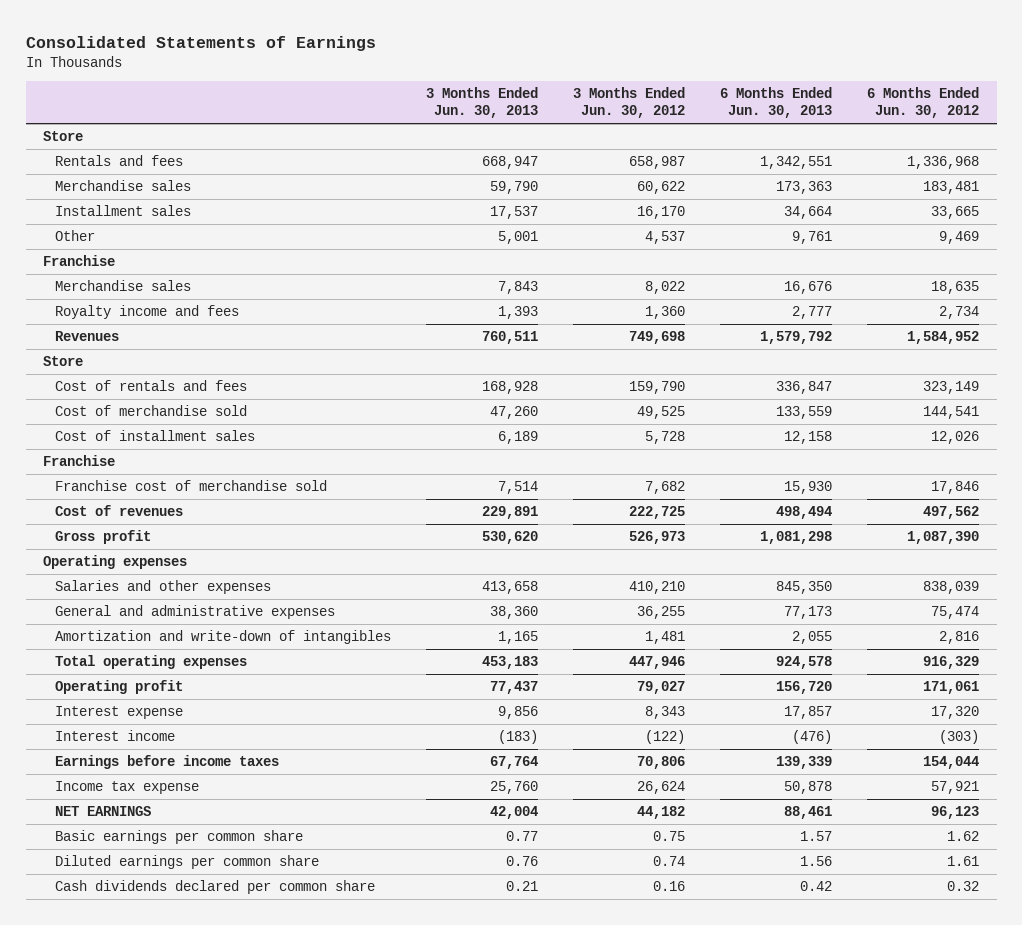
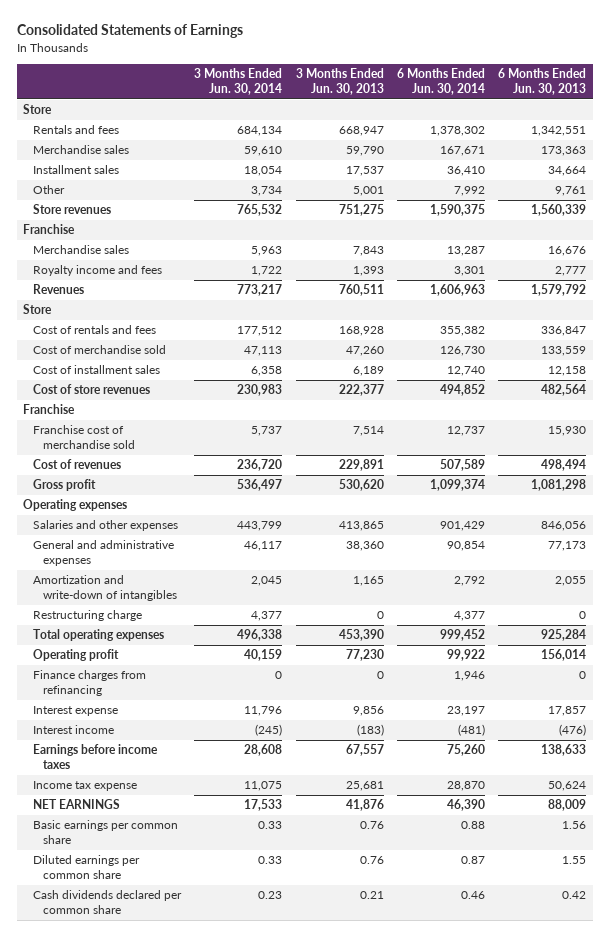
- | 3 Months Ended Jun. 30, 2013 | 3 Months Ended Jun. 30, 2012 | 6 Months Ended Jun. 30, 2013 | 6 Months Ended Jun. 30, 2012
+ | 3 Months Ended Jun. 30, 2014 | 3 Months Ended Jun. 30, 2013 | 6 Months Ended Jun. 30, 2014 | 6 Months Ended Jun. 30, 2013
+ Store revenues | 765,532 | 751,275 | 1,590,375 | 1,560,339
+ Cost of store revenues | 230,983 | 222,377 | 494,852 | 482,564
- Salaries and other expenses | 413,658 | 410,210 | 845,350 | 838,039
+ Salaries and other expenses | 443,799 | 413,865 | 901,429 | 846,056
- Total operating expenses | 453,183 | 447,946 | 924,578 | 916,329
- Operating profit | 77,437 | 79,027 | 156,720 | 171,061
+ Restructuring charge | 4,377 | 0 | 4,377 | 0
+ Total operating expenses | 496,338 | 453,390 | 999,452 | 925,284
+ Operating profit | 40,159 | 77,230 | 99,922 | 156,014
+ Finance charges from refinancing | 0 | 0 | 1,946 | 0
- Earnings before income taxes | 67,764 | 70,806 | 139,339 | 154,044
- Income tax expense | 25,760 | 26,624 | 50,878 | 57,921
- NET EARNINGS | 42,004 | 44,182 | 88,461 | 96,123
- Basic earnings per common share | 0.77 | 0.75 | 1.57 | 1.62
- Diluted earnings per common share | 0.76 | 0.74 | 1.56 | 1.61
+ Earnings before income taxes | 28,608 | 67,557 | 75,260 | 138,633
+ Income tax expense | 11,075 | 25,681 | 28,870 | 50,624
+ NET EARNINGS | 17,533 | 41,876 | 46,390 | 88,009
+ Basic earnings per common share | 0.33 | 0.76 | 0.88 | 1.56
+ Diluted earnings per common share | 0.33 | 0.76 | 0.87 | 1.55

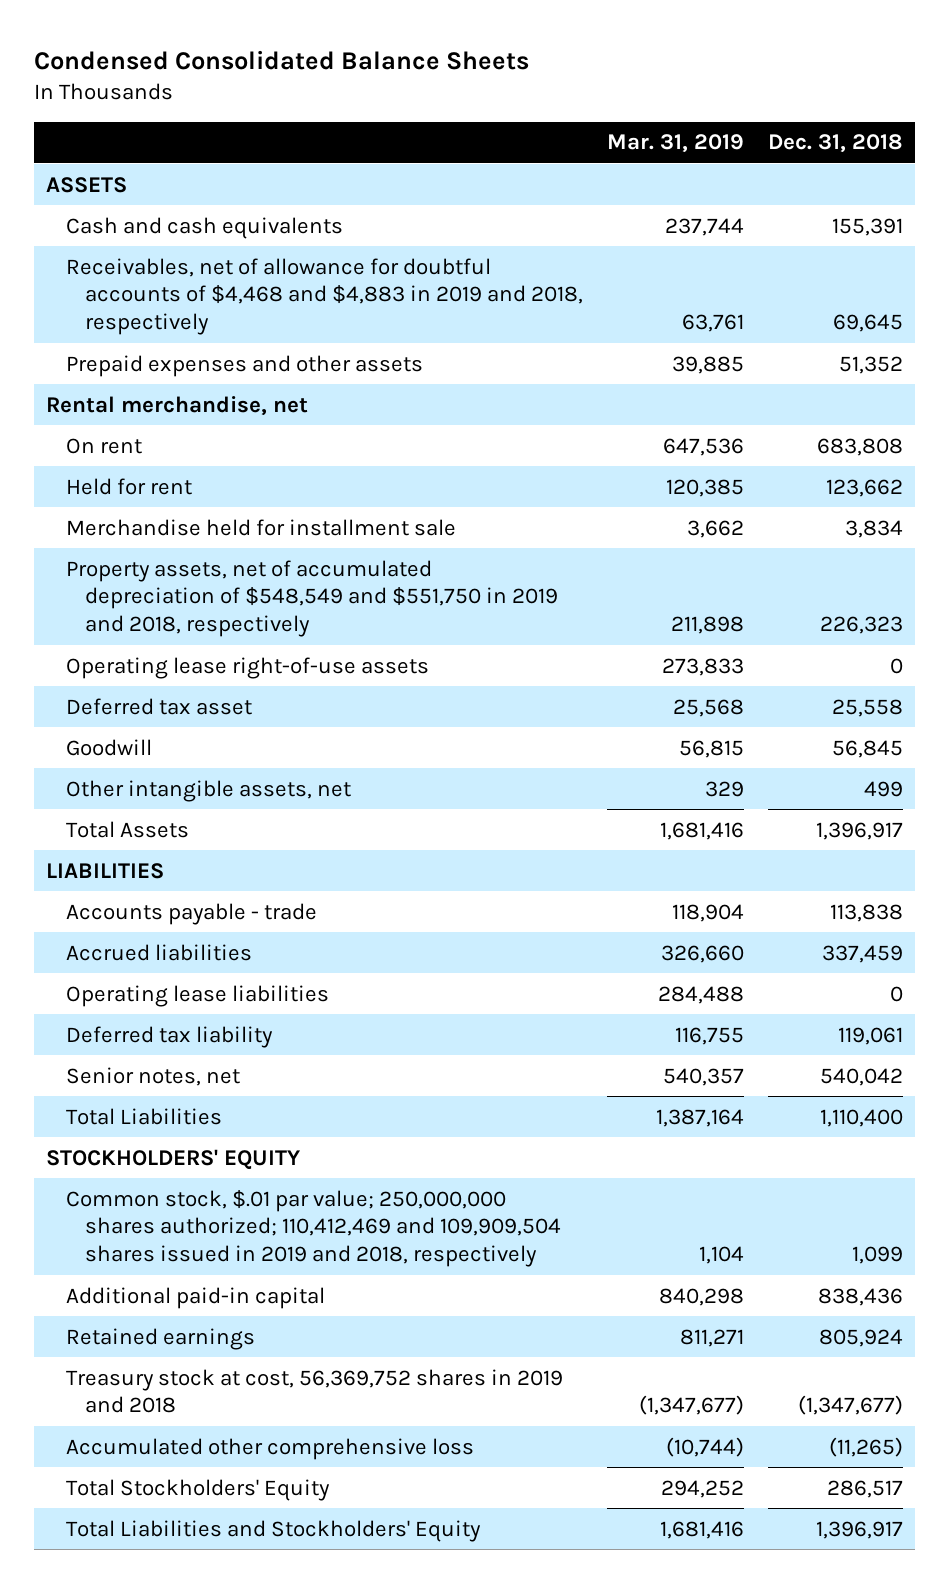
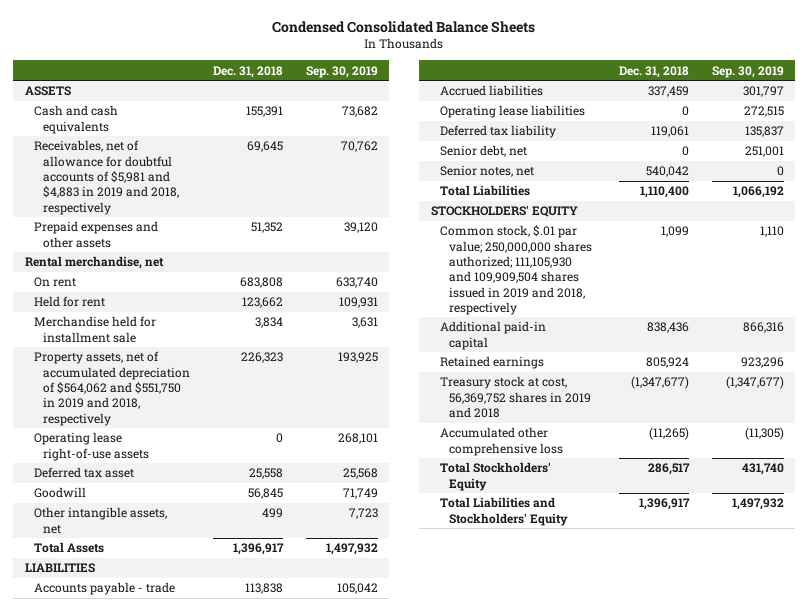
- | Mar. 31, 2019 | Dec. 31, 2018
+ | Dec. 31, 2018 | Sep. 30, 2019
- Receivables, net of allowance for doubtful accounts of $4,468 and $4,883 in 2019 and 2018, respectively | 63,761 | 69,645
+ Receivables, net of allowance for doubtful accounts of $5,981 and $4,883 in 2019 and 2018, respectively | 69,645 | 70,762
- Property assets, net of accumulated depreciation of $548,549 and $551,750 in 2019 and 2018, respectively | 211,898 | 226,323
+ Property assets, net of accumulated depreciation of $564,062 and $551,750 in 2019 and 2018, respectively | 226,323 | 193,925
+ Senior debt, net | 0 | 251,001
- Common stock, $.01 par value; 250,000,000 shares authorized; 110,412,469 and 109,909,504 shares issued in 2019 and 2018, respectively | 1,104 | 1,099
+ Common stock, $.01 par value; 250,000,000 shares authorized; 111,105,930 and 109,909,504 shares issued in 2019 and 2018, respectively | 1,099 | 1,110

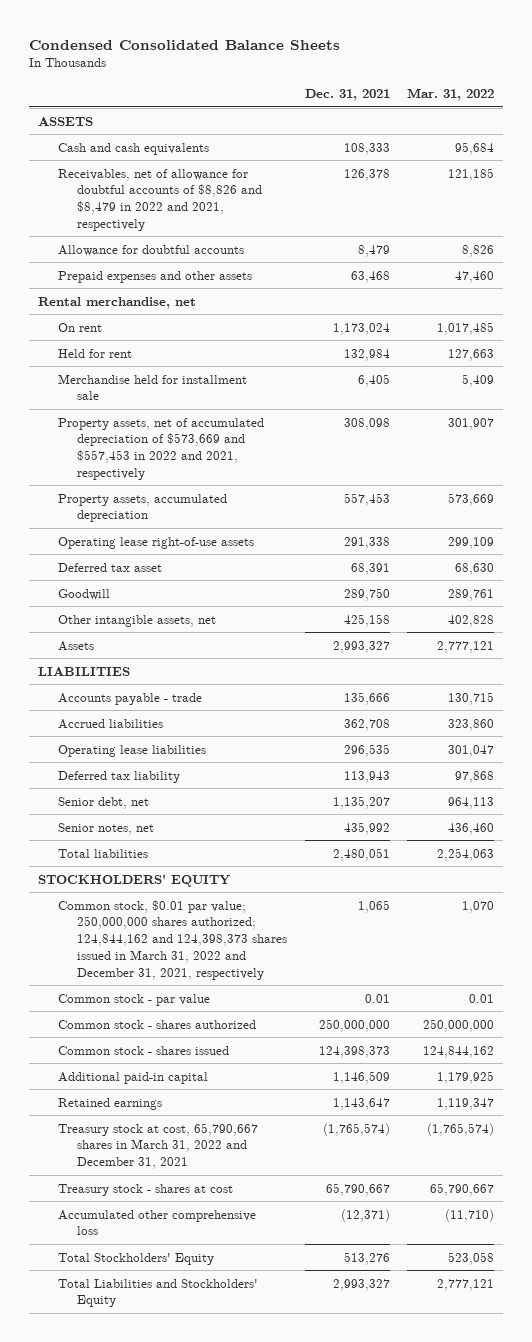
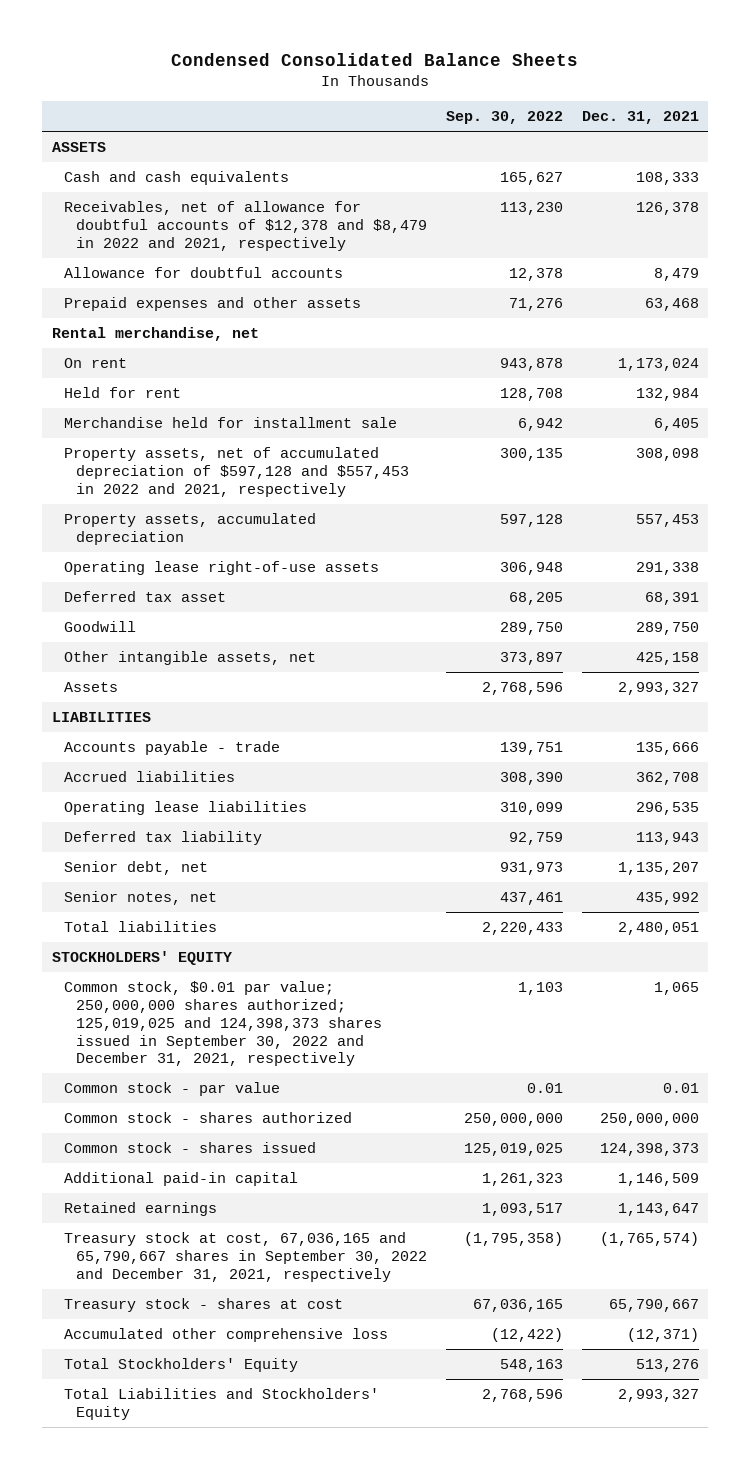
- | Dec. 31, 2021 | Mar. 31, 2022
+ | Sep. 30, 2022 | Dec. 31, 2021
- Receivables, net of allowance for doubtful accounts of $8,826 and $8,479 in 2022 and 2021, respectively | 126,378 | 121,185
+ Receivables, net of allowance for doubtful accounts of $12,378 and $8,479 in 2022 and 2021, respectively | 113,230 | 126,378
- Property assets, net of accumulated depreciation of $573,669 and $557,453 in 2022 and 2021, respectively | 308,098 | 301,907
+ Property assets, net of accumulated depreciation of $597,128 and $557,453 in 2022 and 2021, respectively | 300,135 | 308,098
- Common stock, $0.01 par value; 250,000,000 shares authorized; 124,844,162 and 124,398,373 shares issued in March 31, 2022 and December 31, 2021, respectively | 1,065 | 1,070
+ Common stock, $0.01 par value; 250,000,000 shares authorized; 125,019,025 and 124,398,373 shares issued in September 30, 2022 and December 31, 2021, respectively | 1,103 | 1,065
- Treasury stock at cost, 65,790,667 shares in March 31, 2022 and December 31, 2021 | (1,765,574) | (1,765,574)
+ Treasury stock at cost, 67,036,165 and 65,790,667 shares in September 30, 2022 and December 31, 2021, respectively | (1,795,358) | (1,765,574)

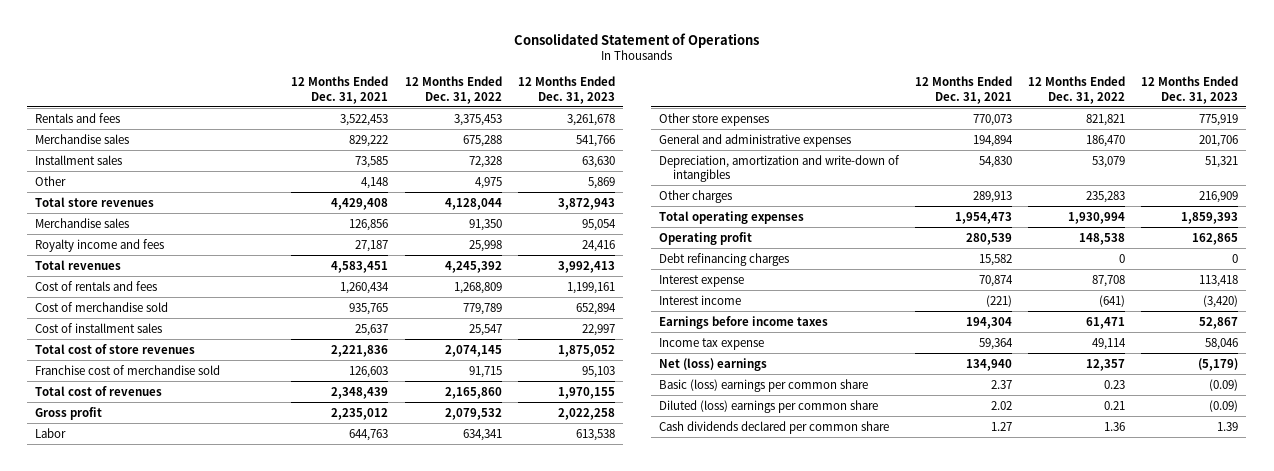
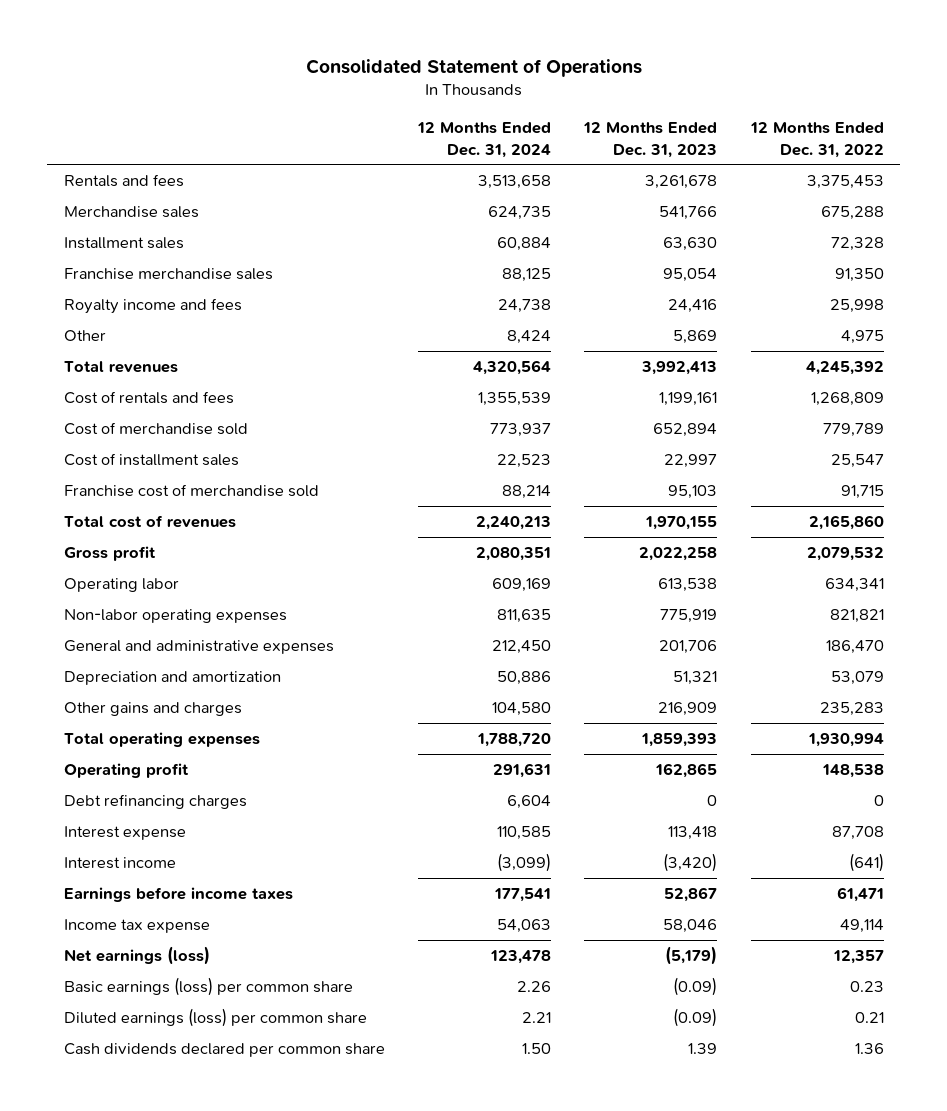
- | 12 Months Ended Dec. 31, 2021 | 12 Months Ended Dec. 31, 2022 | 12 Months Ended Dec. 31, 2023
+ | 12 Months Ended Dec. 31, 2024 | 12 Months Ended Dec. 31, 2023 | 12 Months Ended Dec. 31, 2022
- Total store revenues | 4,429,408 | 4,128,044 | 3,872,943
- Merchandise sales | 126,856 | 91,350 | 95,054
+ Franchise merchandise sales | 88,125 | 95,054 | 91,350
moved down: Other | 8,424 | 5,869 | 4,975
- Total cost of store revenues | 2,221,836 | 2,074,145 | 1,875,052
- Labor | 644,763 | 634,341 | 613,538
- Other store expenses | 770,073 | 821,821 | 775,919
+ Operating labor | 609,169 | 613,538 | 634,341
+ Non-labor operating expenses | 811,635 | 775,919 | 821,821
- Depreciation, amortization and write-down of intangibles | 54,830 | 53,079 | 51,321
- Other charges | 289,913 | 235,283 | 216,909
+ Depreciation and amortization | 50,886 | 51,321 | 53,079
+ Other gains and charges | 104,580 | 216,909 | 235,283
- Net (loss) earnings | 134,940 | 12,357 | (5,179)
- Basic (loss) earnings per common share | 2.37 | 0.23 | (0.09)
- Diluted (loss) earnings per common share | 2.02 | 0.21 | (0.09)
+ Net earnings (loss) | 123,478 | (5,179) | 12,357
+ Basic earnings (loss) per common share | 2.26 | (0.09) | 0.23
+ Diluted earnings (loss) per common share | 2.21 | (0.09) | 0.21

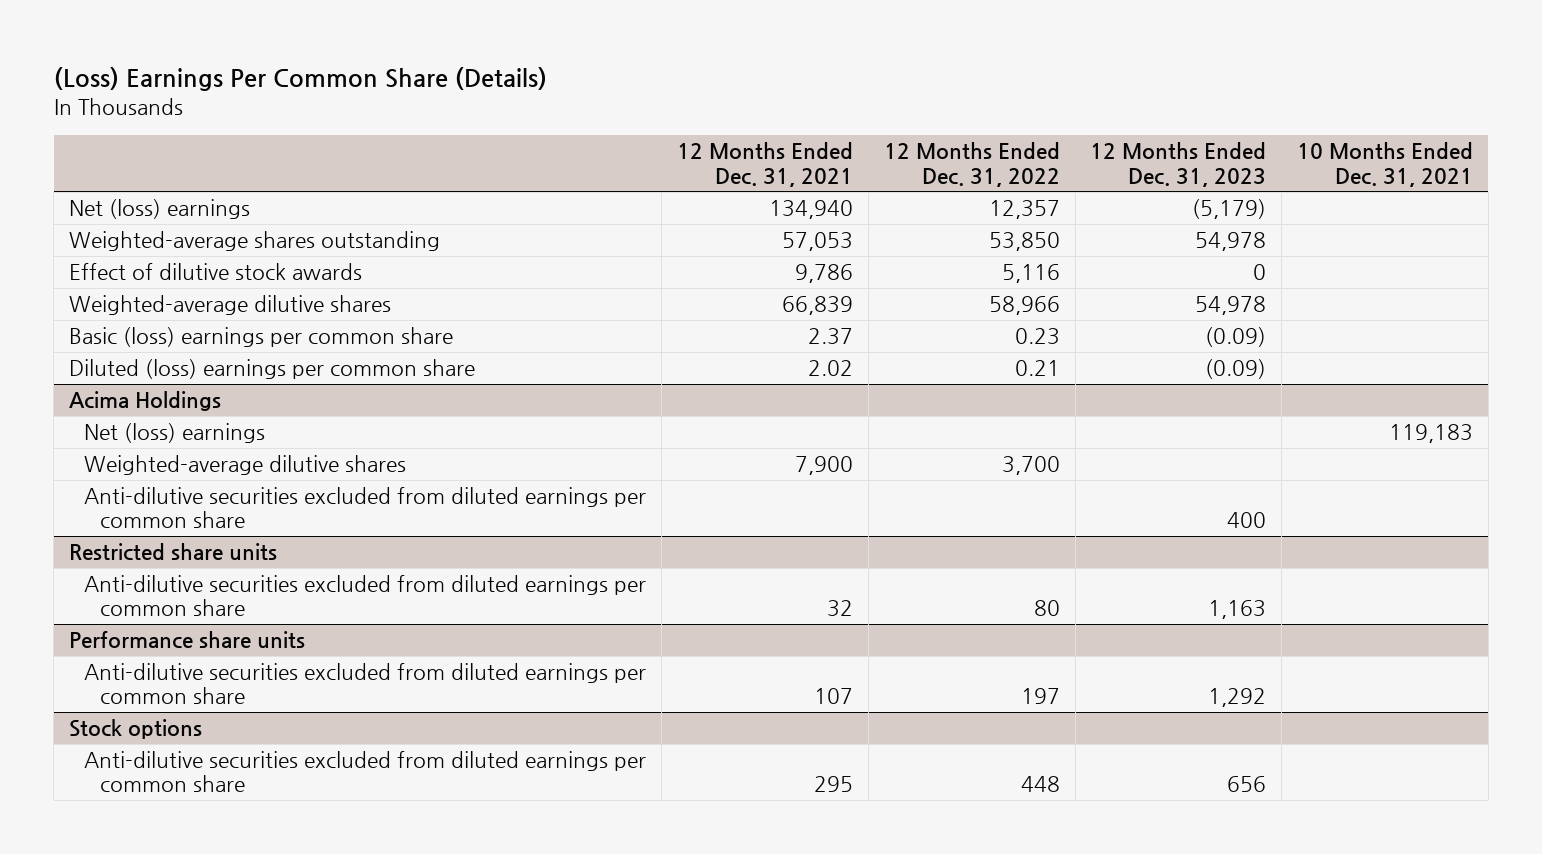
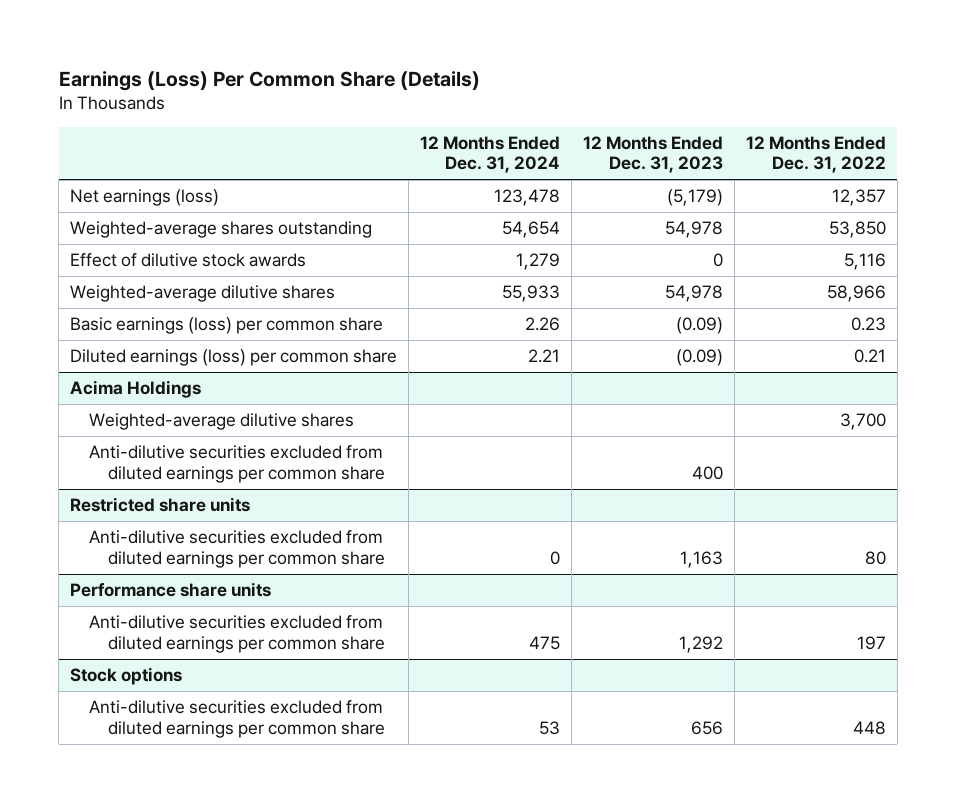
- (Loss) Earnings Per Common Share (Details)
+ Earnings (Loss) Per Common Share (Details)
- | 12 Months Ended Dec. 31, 2021 | 12 Months Ended Dec. 31, 2022 | 12 Months Ended Dec. 31, 2023 | 10 Months Ended Dec. 31, 2021
+ | 12 Months Ended Dec. 31, 2024 | 12 Months Ended Dec. 31, 2023 | 12 Months Ended Dec. 31, 2022
- Net (loss) earnings | 134,940 | 12,357 | (5,179) |
+ Net earnings (loss) | 123,478 | (5,179) | 12,357
- Basic (loss) earnings per common share | 2.37 | 0.23 | (0.09) |
- Diluted (loss) earnings per common share | 2.02 | 0.21 | (0.09) |
+ Basic earnings (loss) per common share | 2.26 | (0.09) | 0.23
+ Diluted earnings (loss) per common share | 2.21 | (0.09) | 0.21
@ Acima Holdings
- Net (loss) earnings | | | | 119,183

